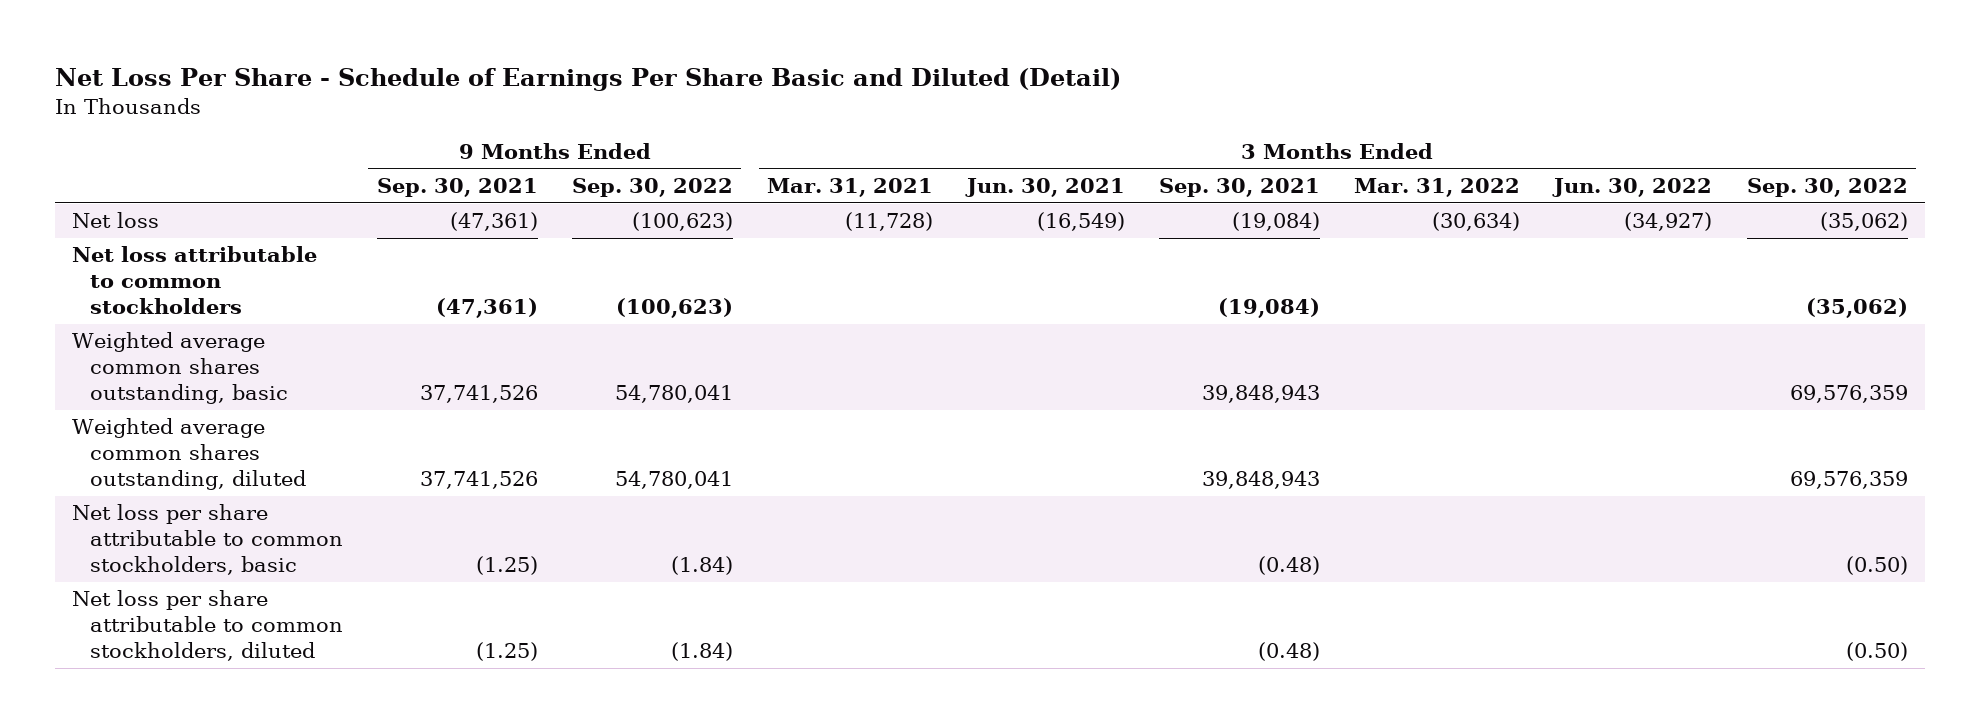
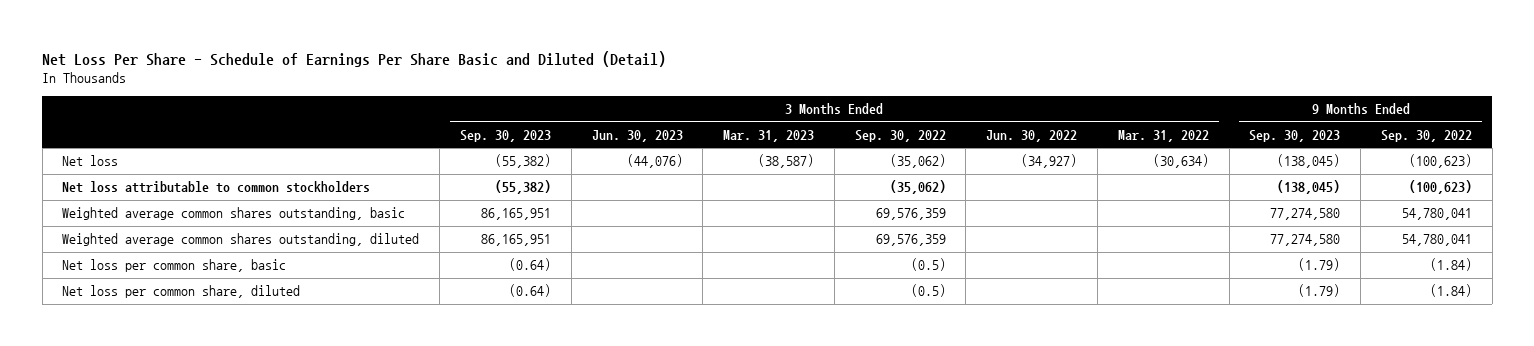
- | 9 Months Ended Sep. 30, 2021 | 9 Months Ended Sep. 30, 2022 | 3 Months Ended Mar. 31, 2021 | 3 Months Ended Jun. 30, 2021 | 3 Months Ended Sep. 30, 2021 | 3 Months Ended Mar. 31, 2022 | 3 Months Ended Jun. 30, 2022 | 3 Months Ended Sep. 30, 2022
+ | 3 Months Ended Sep. 30, 2023 | 3 Months Ended Jun. 30, 2023 | 3 Months Ended Mar. 31, 2023 | 3 Months Ended Sep. 30, 2022 | 3 Months Ended Jun. 30, 2022 | 3 Months Ended Mar. 31, 2022 | 9 Months Ended Sep. 30, 2023 | 9 Months Ended Sep. 30, 2022
- Net loss per share attributable to common stockholders, basic | (1.25) | (1.84) | | | (0.48) | | | (0.50)
- Net loss per share attributable to common stockholders, diluted | (1.25) | (1.84) | | | (0.48) | | | (0.50)
+ Net loss per common share, basic | (0.64) | | | (0.5) | | | (1.79) | (1.84)
+ Net loss per common share, diluted | (0.64) | | | (0.5) | | | (1.79) | (1.84)

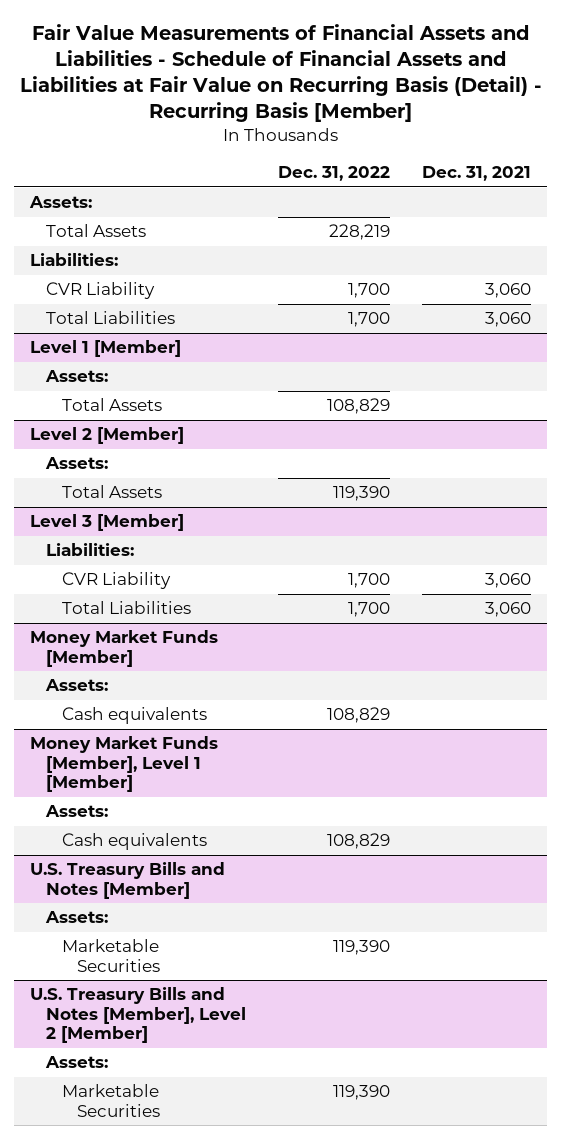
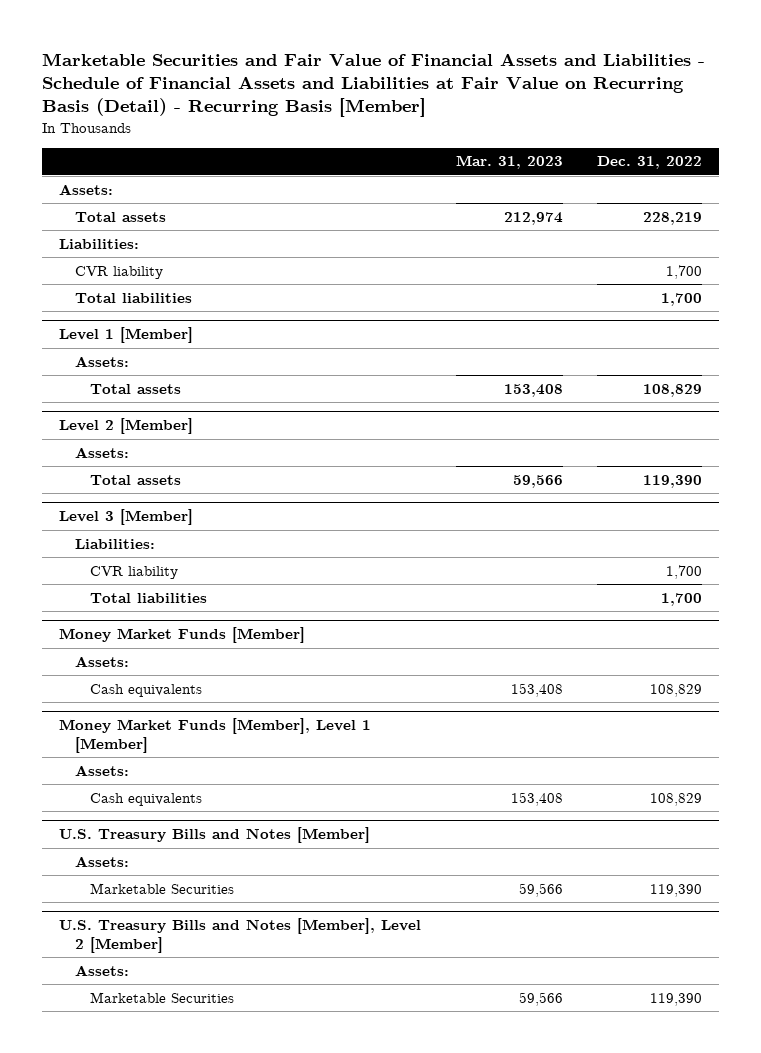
- Fair Value Measurements of Financial Assets and Liabilities - Schedule of Financial Assets and Liabilities at Fair Value on Recurring Basis (Detail) - Recurring Basis [Member]
+ Marketable Securities and Fair Value of Financial Assets and Liabilities - Schedule of Financial Assets and Liabilities at Fair Value on Recurring Basis (Detail) - Recurring Basis [Member]
- | Dec. 31, 2022 | Dec. 31, 2021
+ | Mar. 31, 2023 | Dec. 31, 2022
- Total Assets | 228,219 |
+ Total assets | 212,974 | 228,219
- CVR Liability | 1,700 | 3,060
- Total Liabilities | 1,700 | 3,060
+ CVR liability | | 1,700
+ Total liabilities | | 1,700
@ Level 1 [Member]
- Total Assets | 108,829 |
+ Total assets | 153,408 | 108,829
@ Level 2 [Member]
- Total Assets | 119,390 |
+ Total assets | 59,566 | 119,390
@ Level 3 [Member]
- CVR Liability | 1,700 | 3,060
- Total Liabilities | 1,700 | 3,060
+ CVR liability | | 1,700
+ Total liabilities | | 1,700

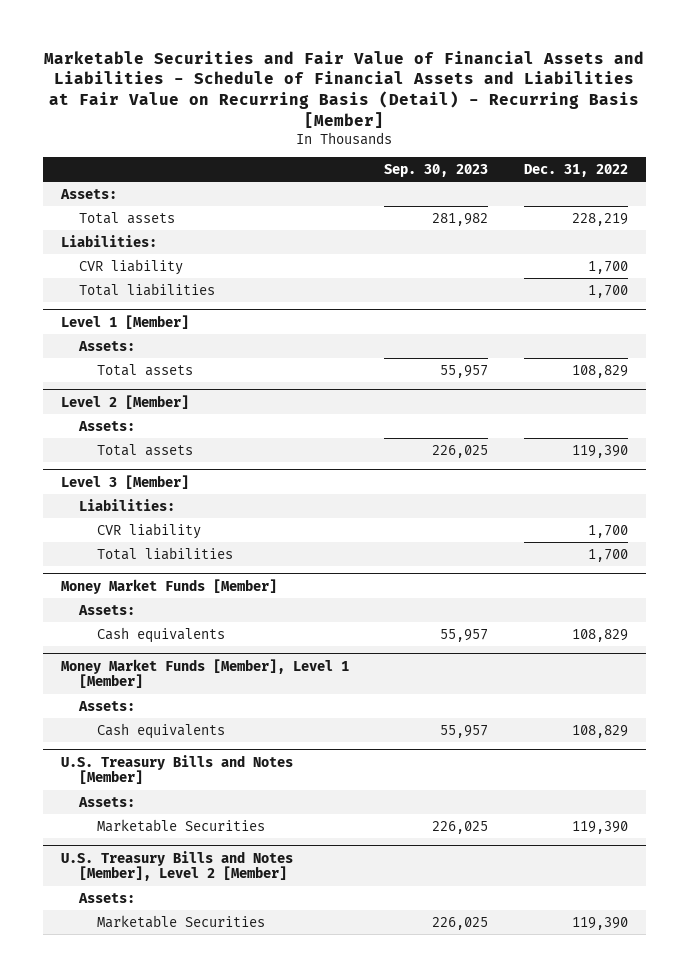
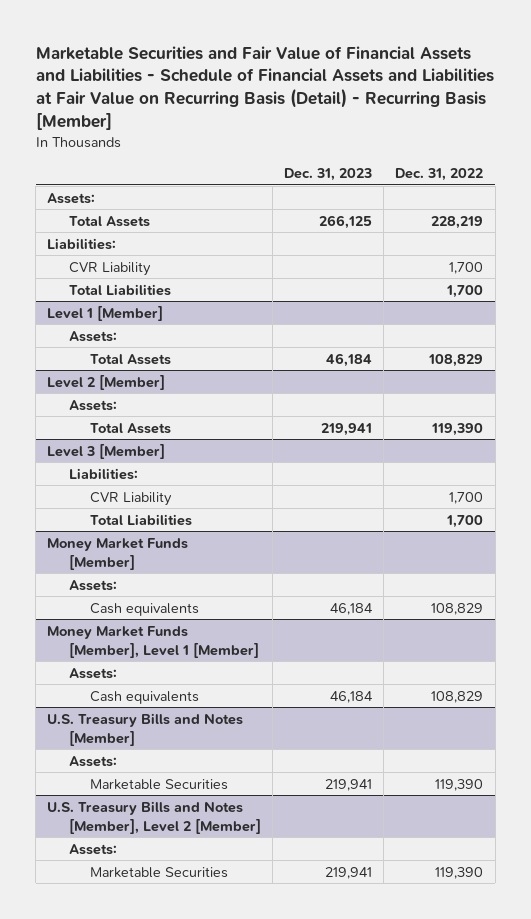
- | Sep. 30, 2023 | Dec. 31, 2022
+ | Dec. 31, 2023 | Dec. 31, 2022
- Total assets | 281,982 | 228,219
+ Total Assets | 266,125 | 228,219
- CVR liability | | 1,700
- Total liabilities | | 1,700
+ CVR Liability | | 1,700
+ Total Liabilities | | 1,700
@ Level 1 [Member]
- Total assets | 55,957 | 108,829
+ Total Assets | 46,184 | 108,829
@ Level 2 [Member]
- Total assets | 226,025 | 119,390
+ Total Assets | 219,941 | 119,390
@ Level 3 [Member]
- CVR liability | | 1,700
- Total liabilities | | 1,700
+ CVR Liability | | 1,700
+ Total Liabilities | | 1,700

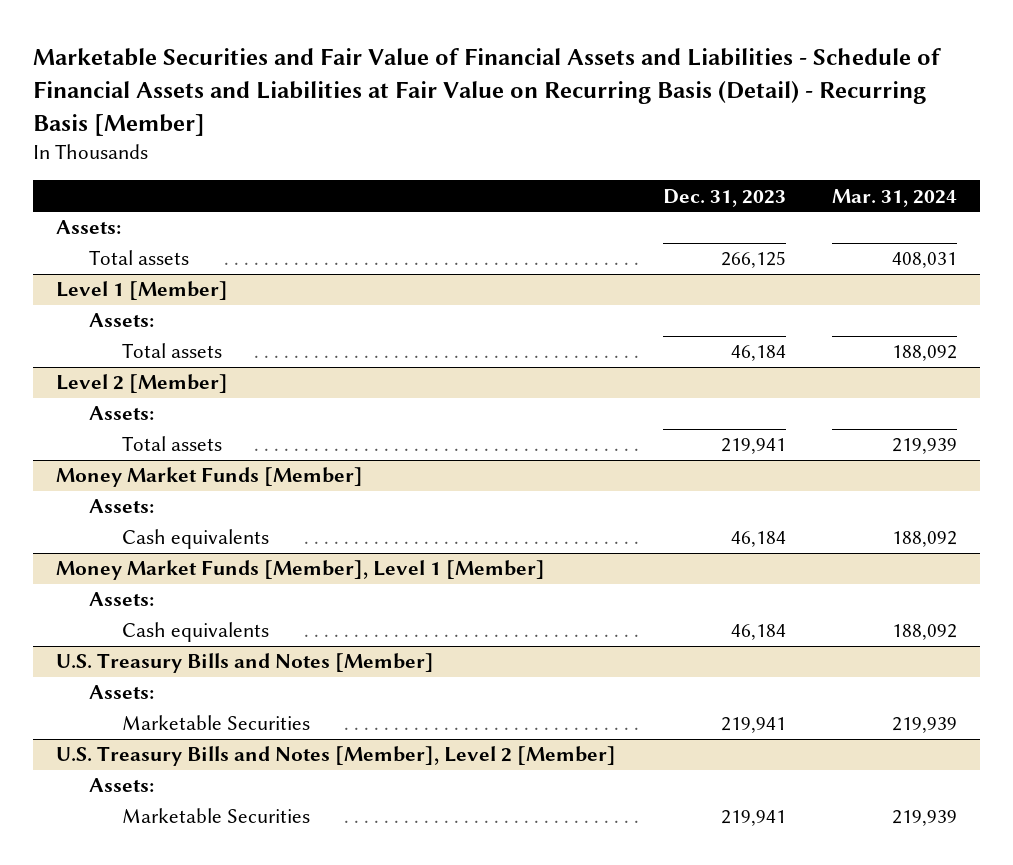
- | Dec. 31, 2023 | Dec. 31, 2022
+ | Dec. 31, 2023 | Mar. 31, 2024
- Total Assets | 266,125 | 228,219
- Liabilities:
- CVR Liability | | 1,700
- Total Liabilities | | 1,700
+ Total assets | 266,125 | 408,031
@ Level 1 [Member]
- Total Assets | 46,184 | 108,829
+ Total assets | 46,184 | 188,092
@ Level 2 [Member]
- Total Assets | 219,941 | 119,390
- Level 3 [Member]
- Liabilities:
- CVR Liability | | 1,700
- Total Liabilities | | 1,700
@ Level 2 [Member]
+ Total assets | 219,941 | 219,939

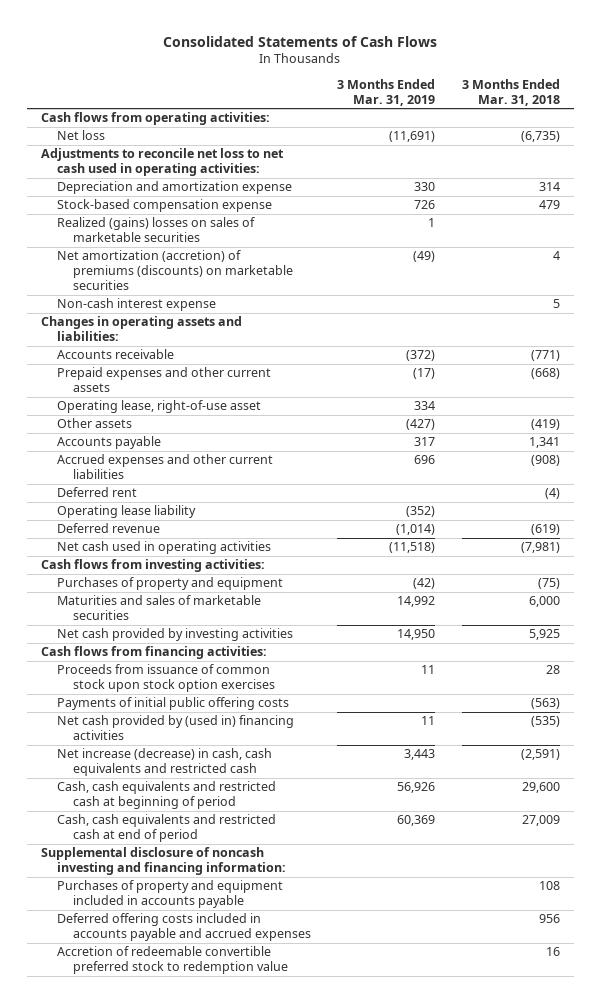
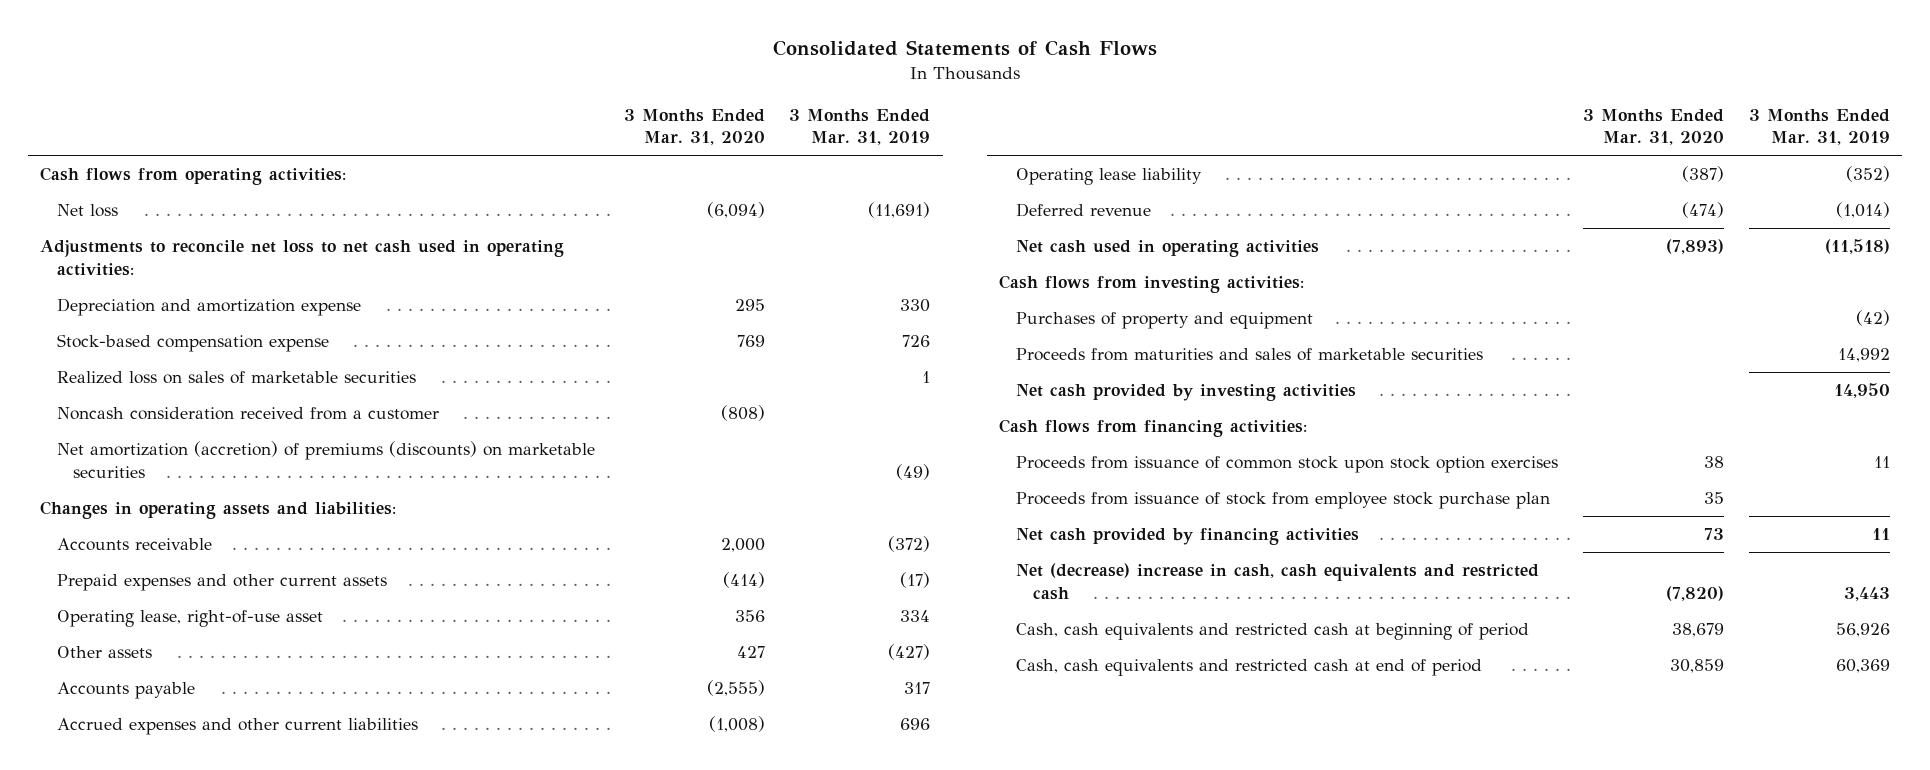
- | 3 Months Ended Mar. 31, 2019 | 3 Months Ended Mar. 31, 2018
+ | 3 Months Ended Mar. 31, 2020 | 3 Months Ended Mar. 31, 2019
- Realized (gains) losses on sales of marketable securities | 1 |
+ Realized loss on sales of marketable securities | | 1
+ Noncash consideration received from a customer | (808) |
- Non-cash interest expense | | 5
- Deferred rent | | (4)
- Maturities and sales of marketable securities | 14,992 | 6,000
+ Proceeds from maturities and sales of marketable securities | | 14,992
- Payments of initial public offering costs | | (563)
- Net cash provided by (used in) financing activities | 11 | (535)
- Net increase (decrease) in cash, cash equivalents and restricted cash | 3,443 | (2,591)
+ Proceeds from issuance of stock from employee stock purchase plan | 35 |
+ Net cash provided by financing activities | 73 | 11
+ Net (decrease) increase in cash, cash equivalents and restricted cash | (7,820) | 3,443
- Supplemental disclosure of noncash investing and financing information:
- Purchases of property and equipment included in accounts payable | | 108
- Deferred offering costs included in accounts payable and accrued expenses | | 956
- Accretion of redeemable convertible preferred stock to redemption value | | 16

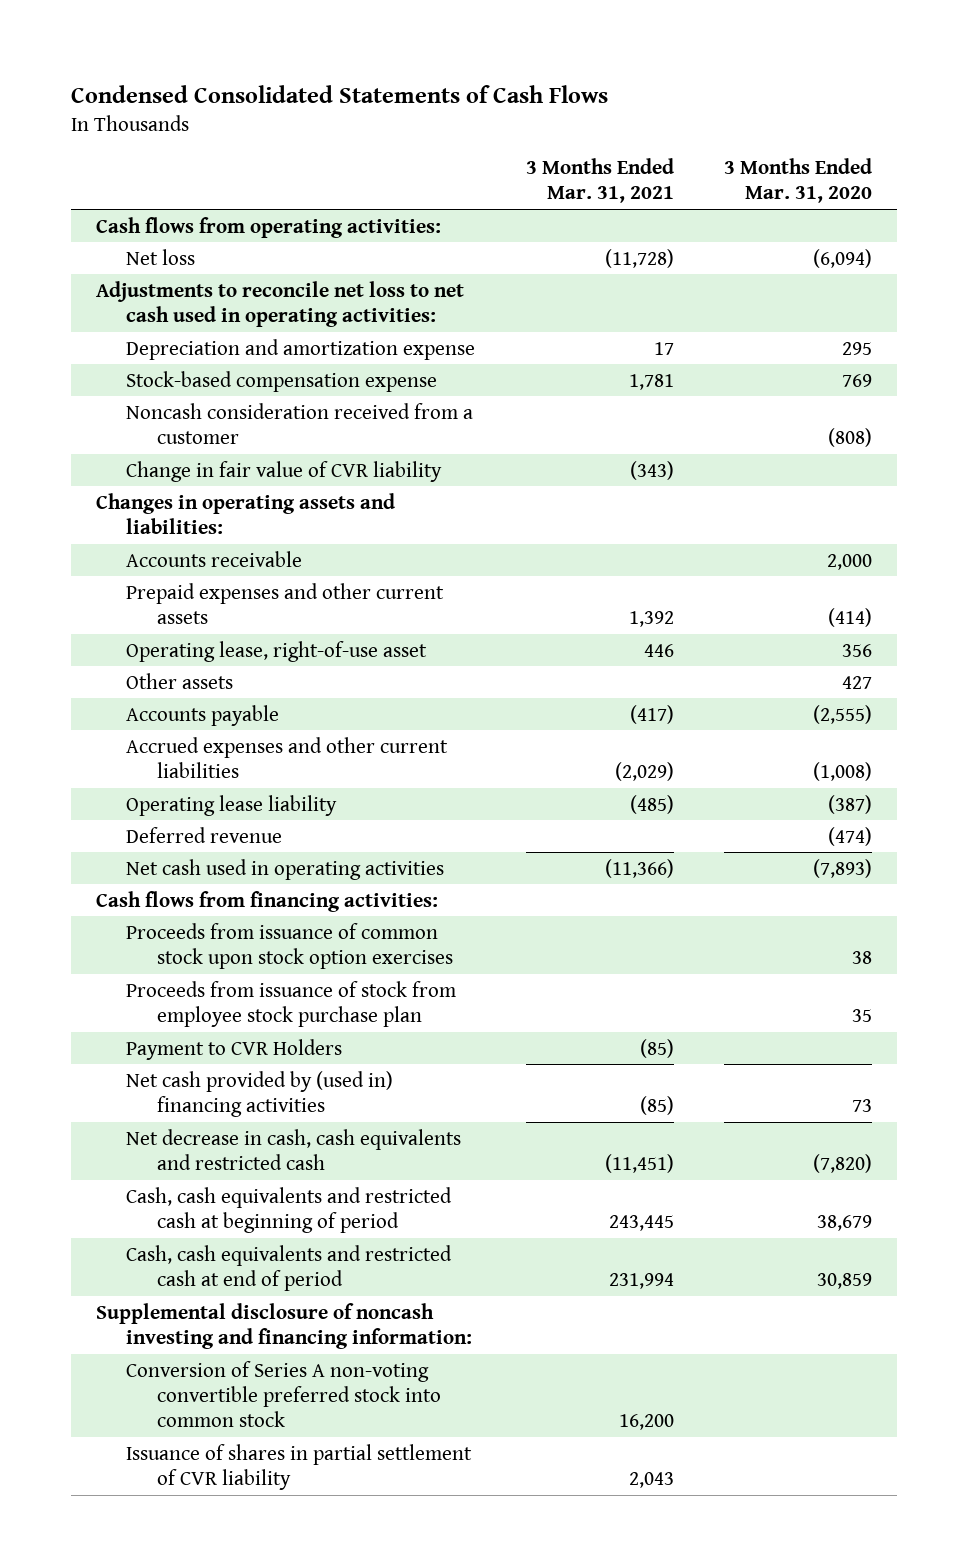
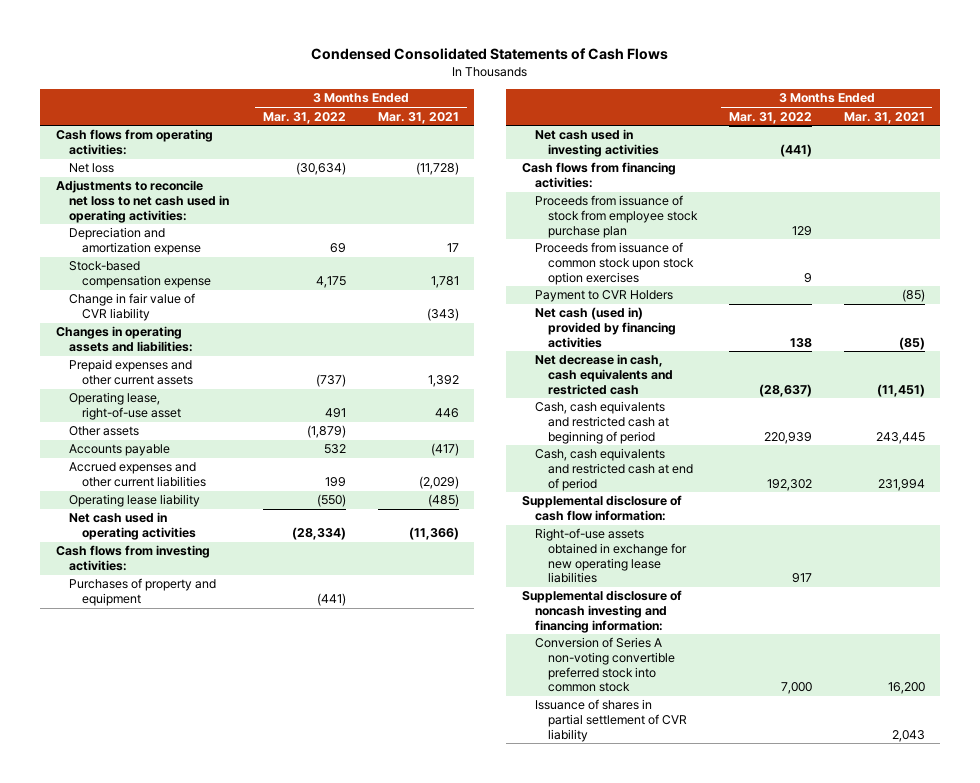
- | 3 Months Ended Mar. 31, 2021 | 3 Months Ended Mar. 31, 2020
+ | 3 Months Ended Mar. 31, 2022 | 3 Months Ended Mar. 31, 2021
- Noncash consideration received from a customer | | (808)
- Accounts receivable | | 2,000
- Deferred revenue | | (474)
+ Cash flows from investing activities:
+ Purchases of property and equipment | (441) |
+ Net cash used in investing activities | (441) |
moved down: Proceeds from issuance of common stock upon stock option exercises | 9 |
- Net cash provided by (used in) financing activities | (85) | 73
+ Net cash (used in) provided by financing activities | 138 | (85)
+ Supplemental disclosure of cash flow information:
+ Right-of-use assets obtained in exchange for new operating lease liabilities | 917 |

